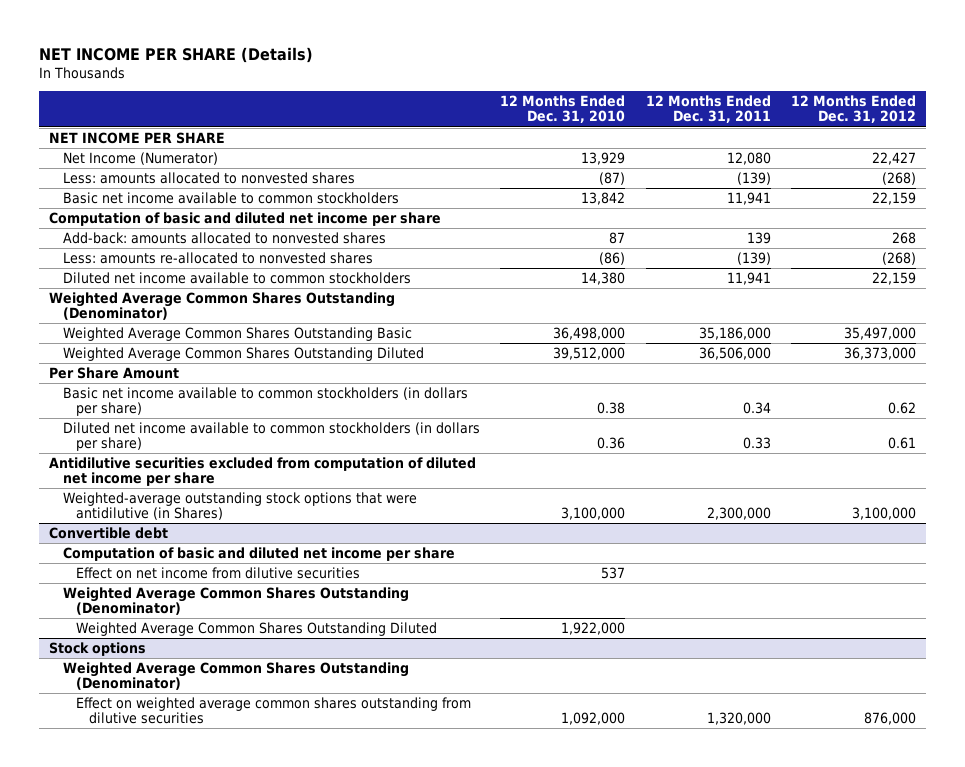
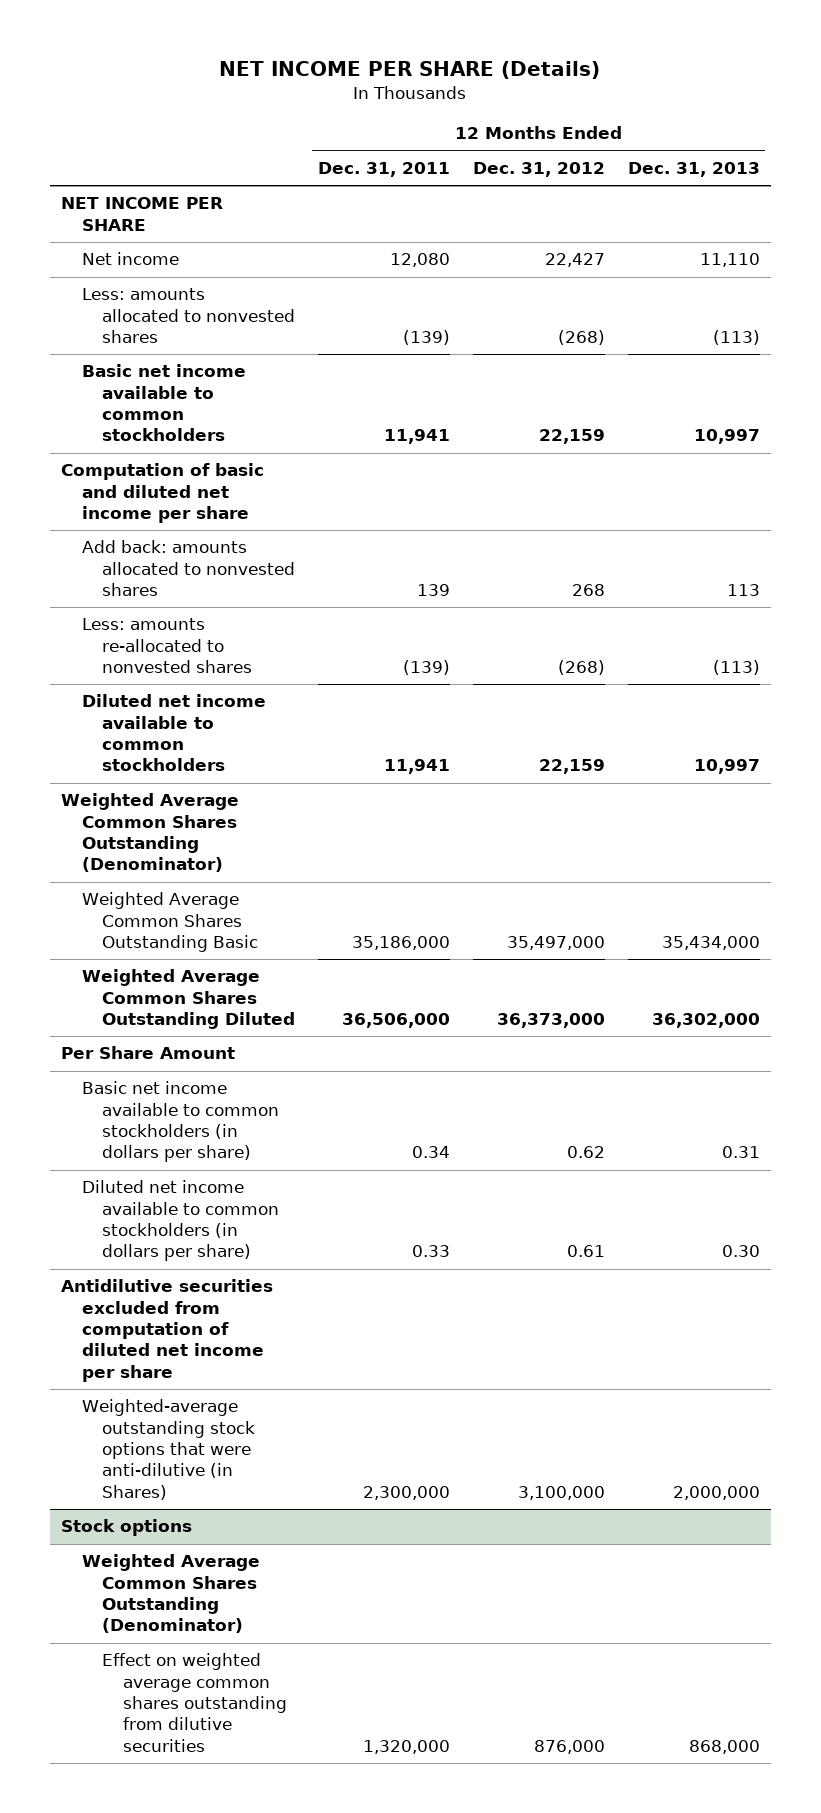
- | 12 Months Ended Dec. 31, 2010 | 12 Months Ended Dec. 31, 2011 | 12 Months Ended Dec. 31, 2012
+ | 12 Months Ended Dec. 31, 2011 | 12 Months Ended Dec. 31, 2012 | 12 Months Ended Dec. 31, 2013
- Net Income (Numerator) | 13,929 | 12,080 | 22,427
+ Net income | 12,080 | 22,427 | 11,110
- Add-back: amounts allocated to nonvested shares | 87 | 139 | 268
+ Add back: amounts allocated to nonvested shares | 139 | 268 | 113
- Weighted-average outstanding stock options that were antidilutive (in Shares) | 3,100,000 | 2,300,000 | 3,100,000
- Convertible debt
- Computation of basic and diluted net income per share
- Effect on net income from dilutive securities | 537 | |
- Weighted Average Common Shares Outstanding (Denominator)
- Weighted Average Common Shares Outstanding Diluted | 1,922,000 | |
+ Weighted-average outstanding stock options that were anti-dilutive (in Shares) | 2,300,000 | 3,100,000 | 2,000,000

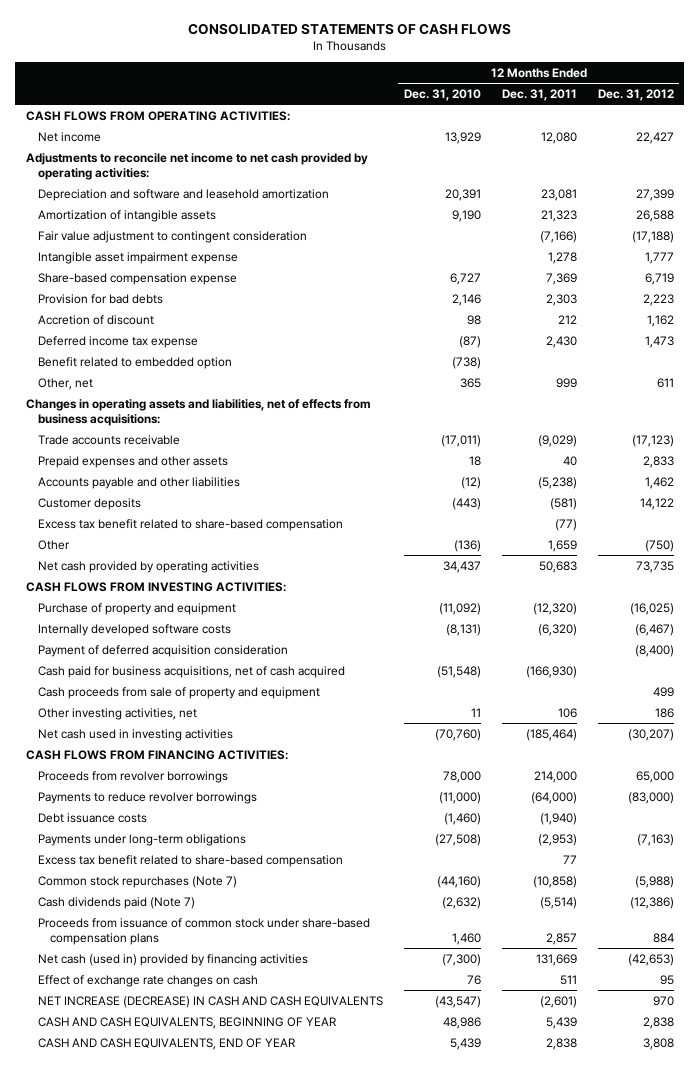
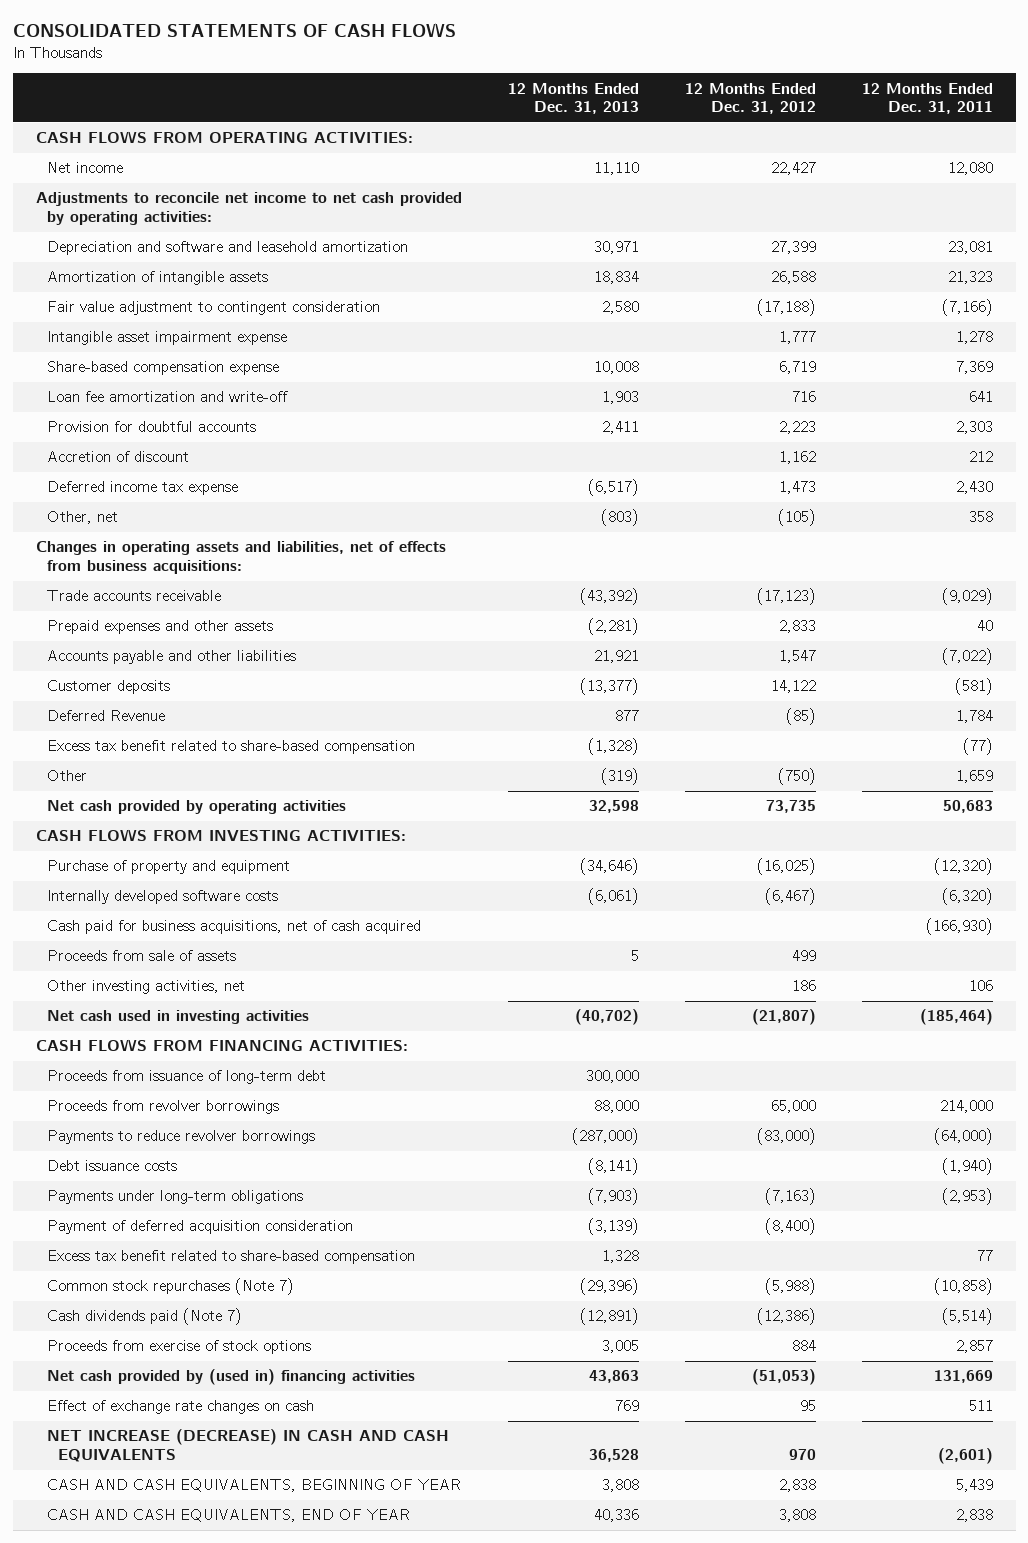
- | 12 Months Ended Dec. 31, 2010 | 12 Months Ended Dec. 31, 2011 | 12 Months Ended Dec. 31, 2012
+ | 12 Months Ended Dec. 31, 2013 | 12 Months Ended Dec. 31, 2012 | 12 Months Ended Dec. 31, 2011
- Provision for bad debts | 2,146 | 2,303 | 2,223
+ Loan fee amortization and write-off | 1,903 | 716 | 641
+ Provision for doubtful accounts | 2,411 | 2,223 | 2,303
- Benefit related to embedded option | (738) | |
- Other, net | 365 | 999 | 611
+ Other, net | (803) | (105) | 358
- Accounts payable and other liabilities | (12) | (5,238) | 1,462
+ Accounts payable and other liabilities | 21,921 | 1,547 | (7,022)
+ Deferred Revenue | 877 | (85) | 1,784
- Cash proceeds from sale of property and equipment | | | 499
+ Proceeds from sale of assets | 5 | 499 |
- Net cash used in investing activities | (70,760) | (185,464) | (30,207)
+ Net cash used in investing activities | (40,702) | (21,807) | (185,464)
+ Proceeds from issuance of long-term debt | 300,000 | |
moved down: Payment of deferred acquisition consideration | (3,139) | (8,400) |
- Proceeds from issuance of common stock under share-based compensation plans | 1,460 | 2,857 | 884
- Net cash (used in) provided by financing activities | (7,300) | 131,669 | (42,653)
+ Proceeds from exercise of stock options | 3,005 | 884 | 2,857
+ Net cash provided by (used in) financing activities | 43,863 | (51,053) | 131,669

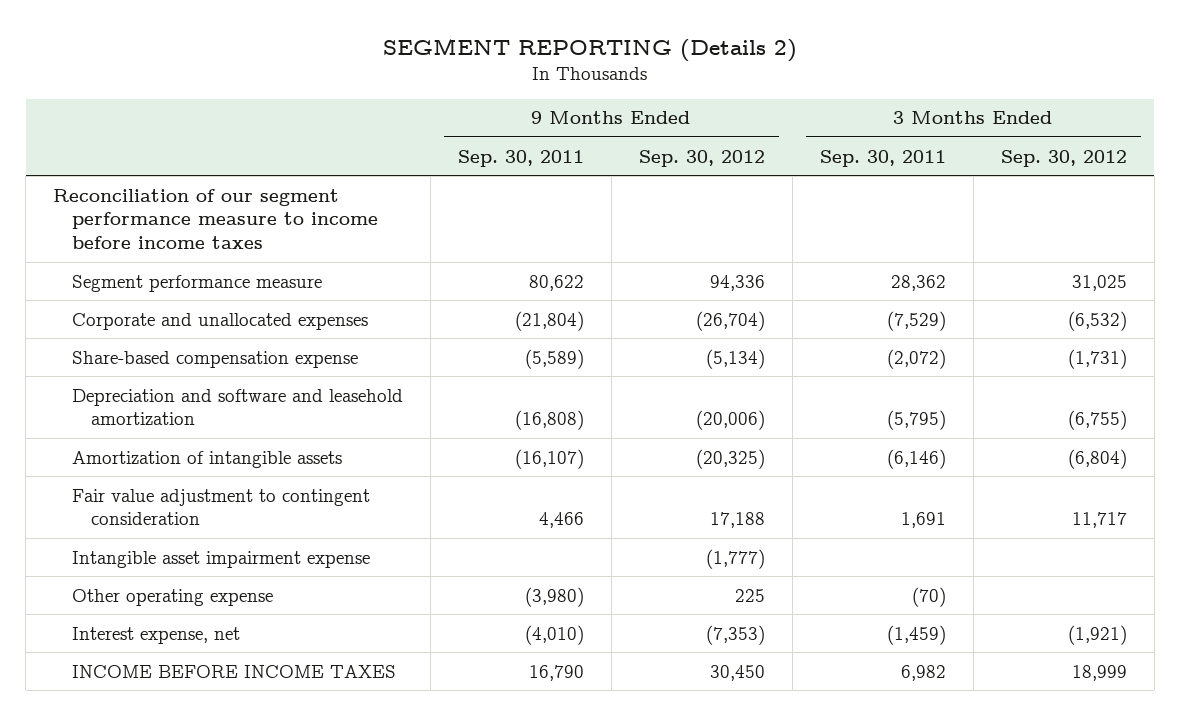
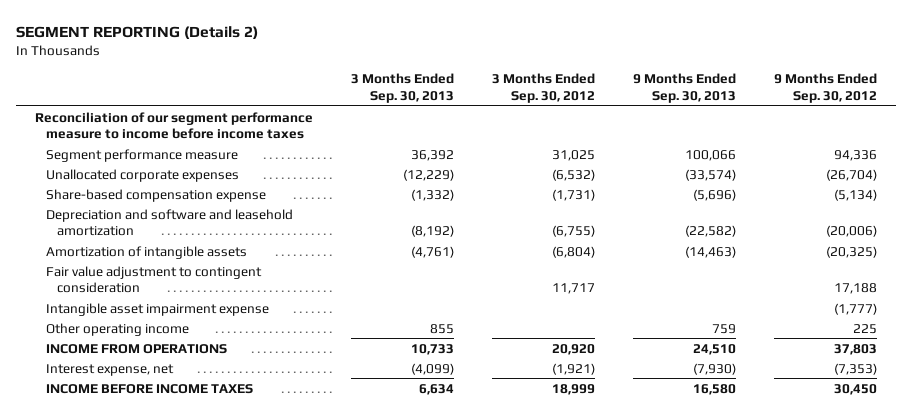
- | 9 Months Ended Sep. 30, 2011 | 9 Months Ended Sep. 30, 2012 | 3 Months Ended Sep. 30, 2011 | 3 Months Ended Sep. 30, 2012
+ | 3 Months Ended Sep. 30, 2013 | 3 Months Ended Sep. 30, 2012 | 9 Months Ended Sep. 30, 2013 | 9 Months Ended Sep. 30, 2012
- Corporate and unallocated expenses | (21,804) | (26,704) | (7,529) | (6,532)
+ Unallocated corporate expenses | (12,229) | (6,532) | (33,574) | (26,704)
- Other operating expense | (3,980) | 225 | (70) |
+ Other operating income | 855 | | 759 | 225
+ INCOME FROM OPERATIONS | 10,733 | 20,920 | 24,510 | 37,803

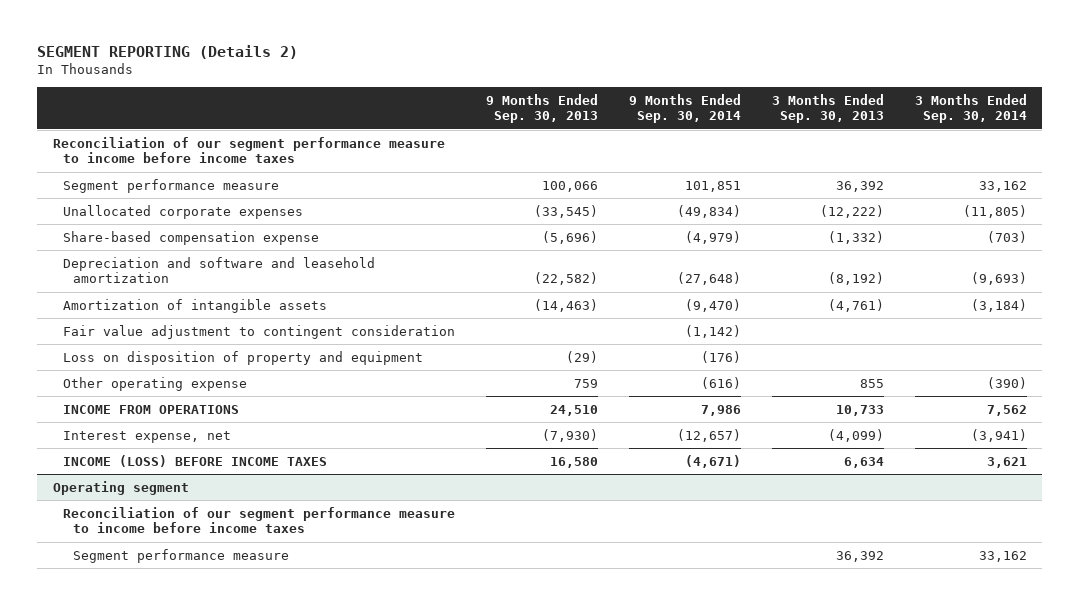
- | 3 Months Ended Sep. 30, 2013 | 3 Months Ended Sep. 30, 2012 | 9 Months Ended Sep. 30, 2013 | 9 Months Ended Sep. 30, 2012
+ | 9 Months Ended Sep. 30, 2013 | 9 Months Ended Sep. 30, 2014 | 3 Months Ended Sep. 30, 2013 | 3 Months Ended Sep. 30, 2014
- Unallocated corporate expenses | (12,229) | (6,532) | (33,574) | (26,704)
+ Unallocated corporate expenses | (33,545) | (49,834) | (12,222) | (11,805)
- Intangible asset impairment expense | | | | (1,777)
- Other operating income | 855 | | 759 | 225
+ Loss on disposition of property and equipment | (29) | (176) | |
+ Other operating expense | 759 | (616) | 855 | (390)
- INCOME BEFORE INCOME TAXES | 6,634 | 18,999 | 16,580 | 30,450
+ INCOME (LOSS) BEFORE INCOME TAXES | 16,580 | (4,671) | 6,634 | 3,621
+ Operating segment
+ Reconciliation of our segment performance measure to income before income taxes
+ Segment performance measure | | | 36,392 | 33,162

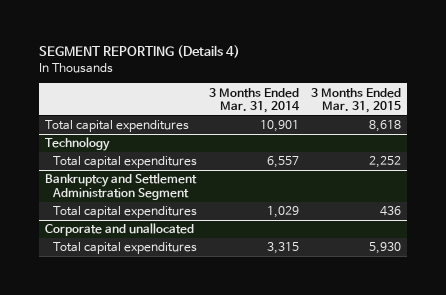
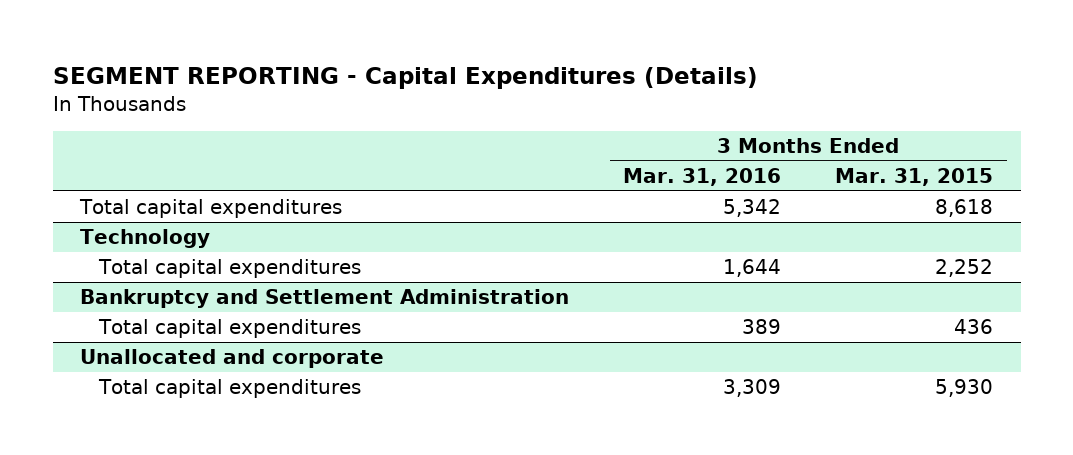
- SEGMENT REPORTING (Details 4)
+ SEGMENT REPORTING - Capital Expenditures (Details)
- | 3 Months Ended Mar. 31, 2014 | 3 Months Ended Mar. 31, 2015
+ | 3 Months Ended Mar. 31, 2016 | 3 Months Ended Mar. 31, 2015
- Bankruptcy and Settlement Administration Segment
+ Bankruptcy and Settlement Administration
- Corporate and unallocated
+ Unallocated and corporate

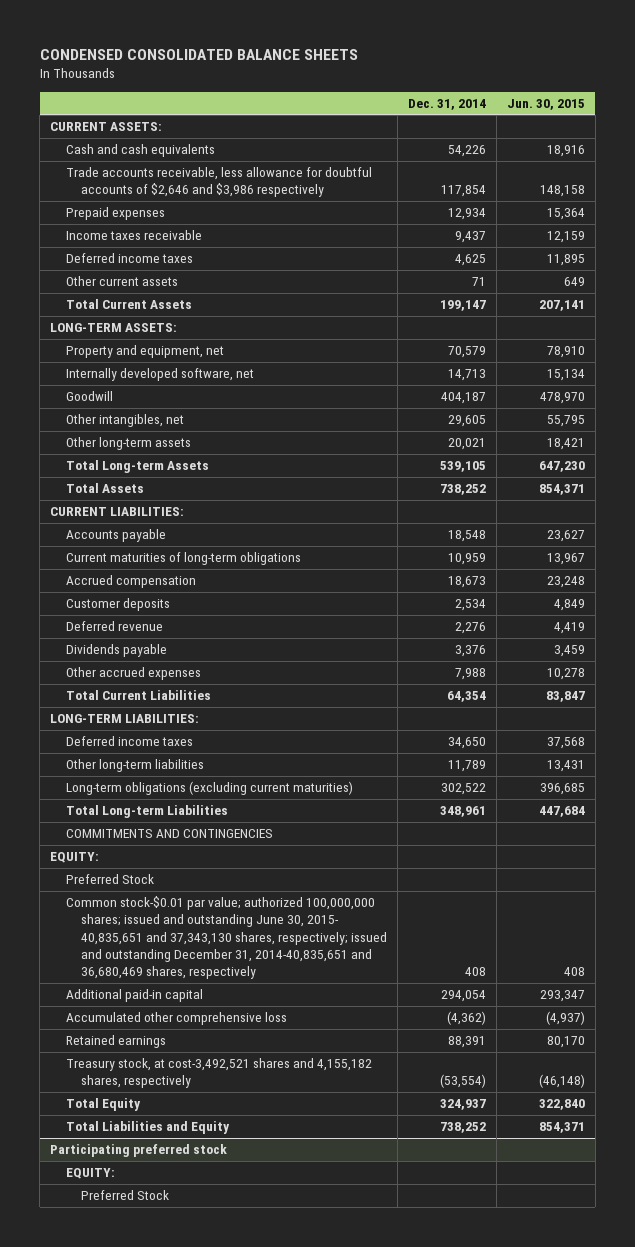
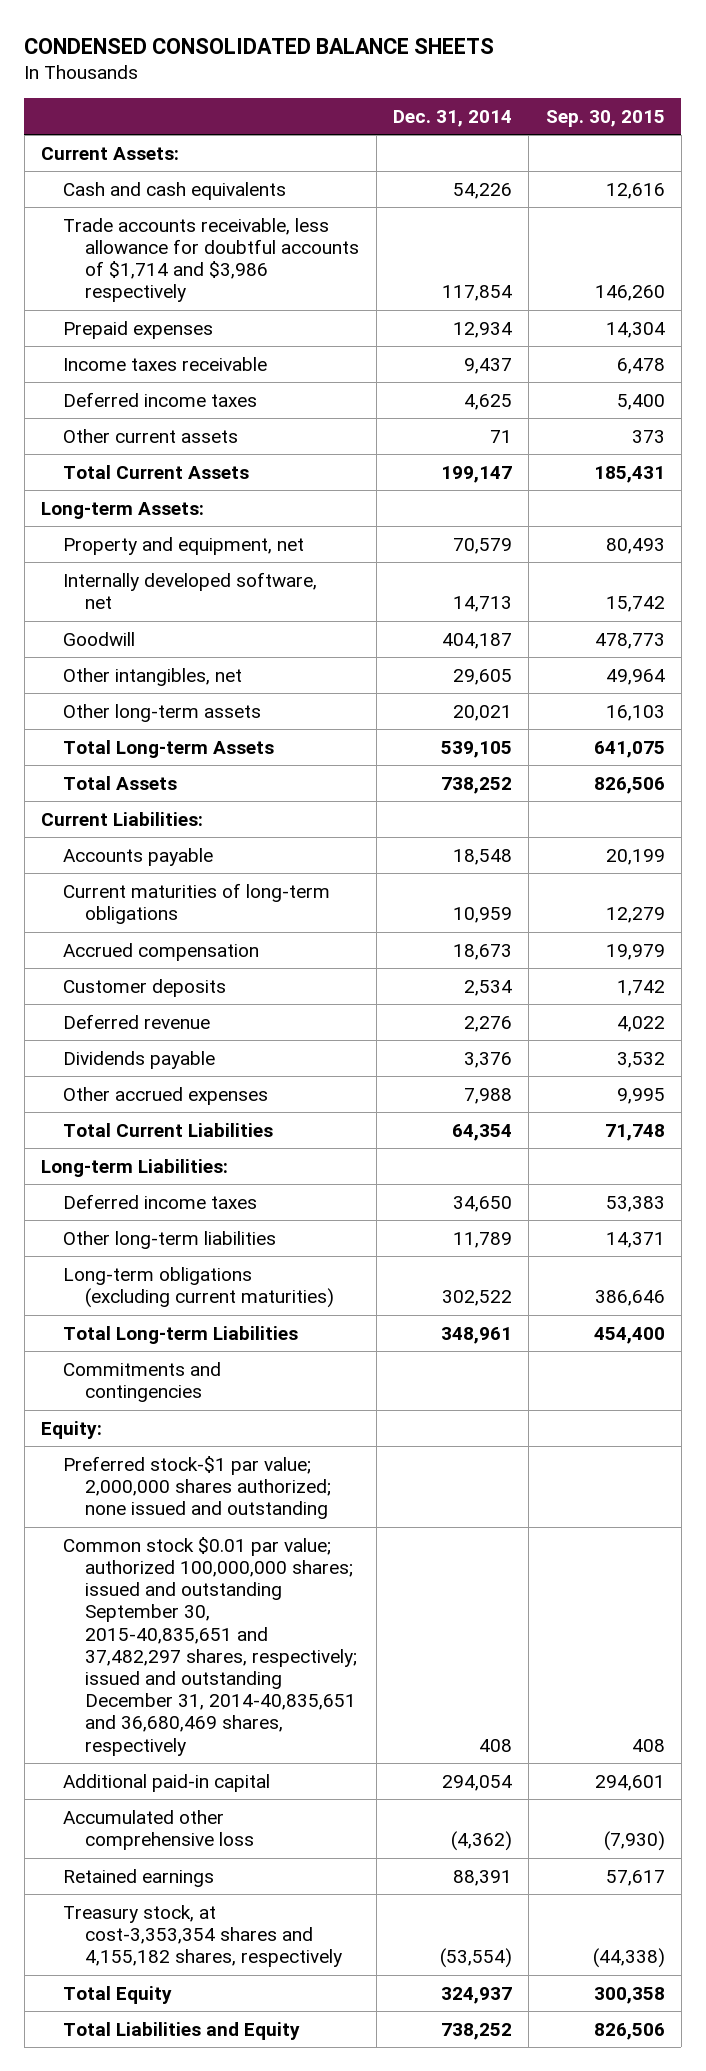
- | Dec. 31, 2014 | Jun. 30, 2015
+ | Dec. 31, 2014 | Sep. 30, 2015
- CURRENT ASSETS:
+ Current Assets:
- Trade accounts receivable, less allowance for doubtful accounts of $2,646 and $3,986 respectively | 117,854 | 148,158
+ Trade accounts receivable, less allowance for doubtful accounts of $1,714 and $3,986 respectively | 117,854 | 146,260
- LONG-TERM ASSETS:
+ Long-term Assets:
- CURRENT LIABILITIES:
+ Current Liabilities:
- LONG-TERM LIABILITIES:
+ Long-term Liabilities:
- COMMITMENTS AND CONTINGENCIES
- EQUITY:
- Preferred Stock
- Common stock-$0.01 par value; authorized 100,000,000 shares; issued and outstanding June 30, 2015- 40,835,651 and 37,343,130 shares, respectively; issued and outstanding December 31, 2014-40,835,651 and 36,680,469 shares, respectively | 408 | 408
+ Commitments and contingencies
+ Equity:
+ Preferred stock-$1 par value; 2,000,000 shares authorized; none issued and outstanding
+ Common stock $0.01 par value; authorized 100,000,000 shares; issued and outstanding September 30, 2015-40,835,651 and 37,482,297 shares, respectively; issued and outstanding December 31, 2014-40,835,651 and 36,680,469 shares, respectively | 408 | 408
- Treasury stock, at cost-3,492,521 shares and 4,155,182 shares, respectively | (53,554) | (46,148)
+ Treasury stock, at cost-3,353,354 shares and 4,155,182 shares, respectively | (53,554) | (44,338)
- Participating preferred stock
- EQUITY:
- Preferred Stock

